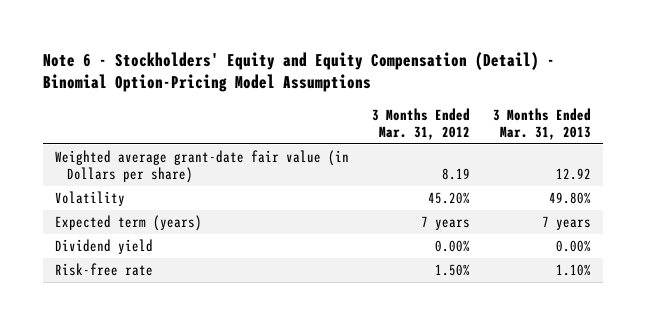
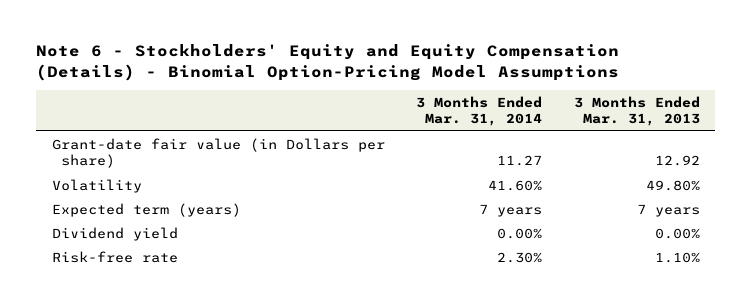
- Note 6 - Stockholders' Equity and Equity Compensation (Detail) - Binomial Option-Pricing Model Assumptions
+ Note 6 - Stockholders' Equity and Equity Compensation (Details) - Binomial Option-Pricing Model Assumptions
- | 3 Months Ended Mar. 31, 2012 | 3 Months Ended Mar. 31, 2013
+ | 3 Months Ended Mar. 31, 2014 | 3 Months Ended Mar. 31, 2013
- Weighted average grant-date fair value (in Dollars per share) | 8.19 | 12.92
+ Grant-date fair value (in Dollars per share) | 11.27 | 12.92

